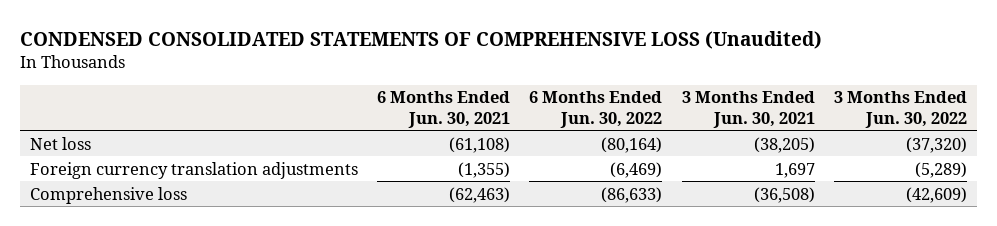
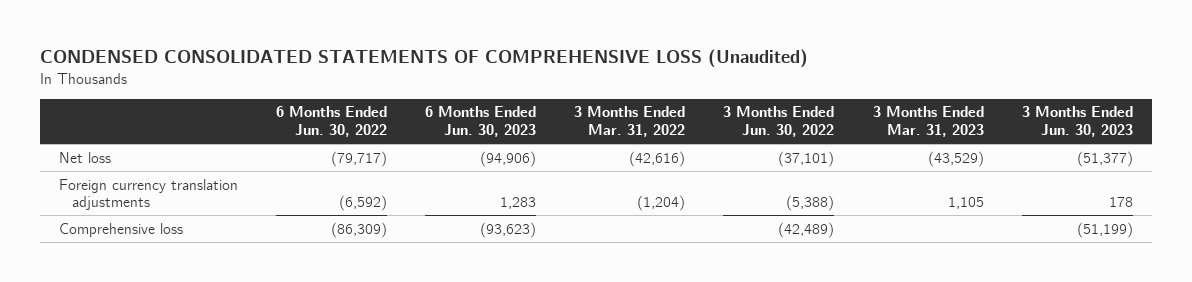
- | 6 Months Ended Jun. 30, 2021 | 6 Months Ended Jun. 30, 2022 | 3 Months Ended Jun. 30, 2021 | 3 Months Ended Jun. 30, 2022
+ | 6 Months Ended Jun. 30, 2022 | 6 Months Ended Jun. 30, 2023 | 3 Months Ended Mar. 31, 2022 | 3 Months Ended Jun. 30, 2022 | 3 Months Ended Mar. 31, 2023 | 3 Months Ended Jun. 30, 2023
- Net loss | (61,108) | (80,164) | (38,205) | (37,320)
- Foreign currency translation adjustments | (1,355) | (6,469) | 1,697 | (5,289)
- Comprehensive loss | (62,463) | (86,633) | (36,508) | (42,609)
+ Net loss | (79,717) | (94,906) | (42,616) | (37,101) | (43,529) | (51,377)
+ Foreign currency translation adjustments | (6,592) | 1,283 | (1,204) | (5,388) | 1,105 | 178
+ Comprehensive loss | (86,309) | (93,623) | | (42,489) | | (51,199)

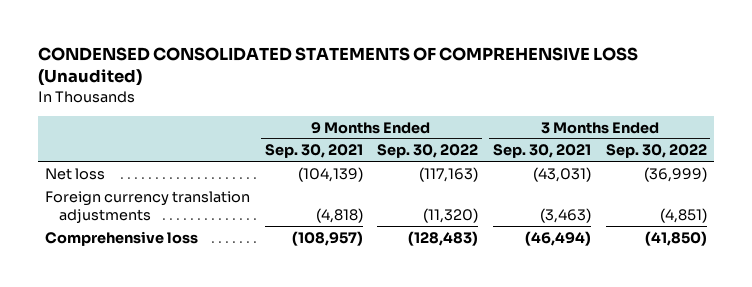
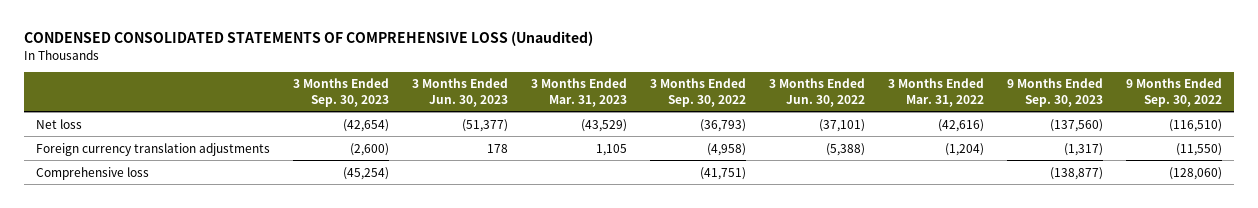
- | 9 Months Ended Sep. 30, 2021 | 9 Months Ended Sep. 30, 2022 | 3 Months Ended Sep. 30, 2021 | 3 Months Ended Sep. 30, 2022
+ | 3 Months Ended Sep. 30, 2023 | 3 Months Ended Jun. 30, 2023 | 3 Months Ended Mar. 31, 2023 | 3 Months Ended Sep. 30, 2022 | 3 Months Ended Jun. 30, 2022 | 3 Months Ended Mar. 31, 2022 | 9 Months Ended Sep. 30, 2023 | 9 Months Ended Sep. 30, 2022
- Net loss | (104,139) | (117,163) | (43,031) | (36,999)
- Foreign currency translation adjustments | (4,818) | (11,320) | (3,463) | (4,851)
- Comprehensive loss | (108,957) | (128,483) | (46,494) | (41,850)
+ Net loss | (42,654) | (51,377) | (43,529) | (36,793) | (37,101) | (42,616) | (137,560) | (116,510)
+ Foreign currency translation adjustments | (2,600) | 178 | 1,105 | (4,958) | (5,388) | (1,204) | (1,317) | (11,550)
+ Comprehensive loss | (45,254) | | | (41,751) | | | (138,877) | (128,060)

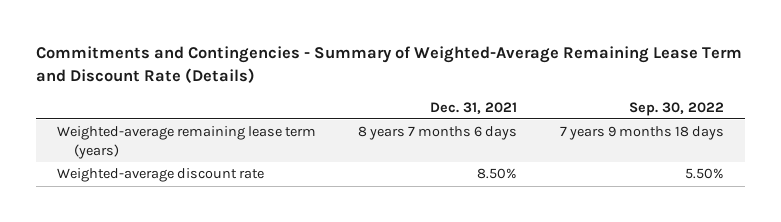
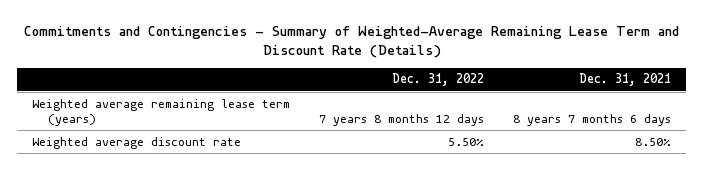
- | Dec. 31, 2021 | Sep. 30, 2022
+ | Dec. 31, 2022 | Dec. 31, 2021
- Weighted-average remaining lease term (years) | 8 years 7 months 6 days | 7 years 9 months 18 days
- Weighted-average discount rate | 8.50% | 5.50%
+ Weighted average remaining lease term (years) | 7 years 8 months 12 days | 8 years 7 months 6 days
+ Weighted average discount rate | 5.50% | 8.50%

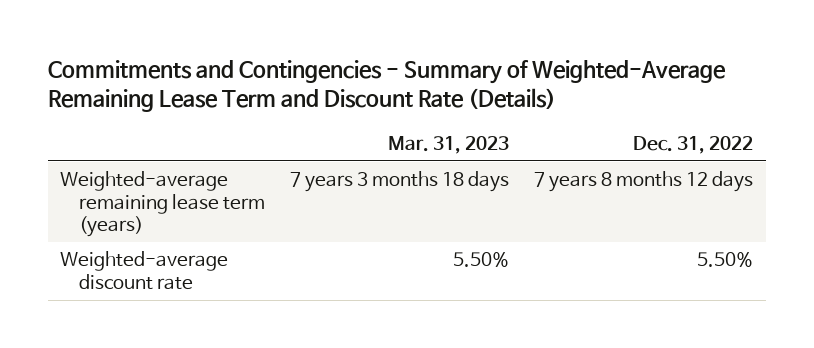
- | Dec. 31, 2022 | Dec. 31, 2021
+ | Mar. 31, 2023 | Dec. 31, 2022
- Weighted average remaining lease term (years) | 7 years 8 months 12 days | 8 years 7 months 6 days
- Weighted average discount rate | 5.50% | 8.50%
+ Weighted-average remaining lease term (years) | 7 years 3 months 18 days | 7 years 8 months 12 days
+ Weighted-average discount rate | 5.50% | 5.50%

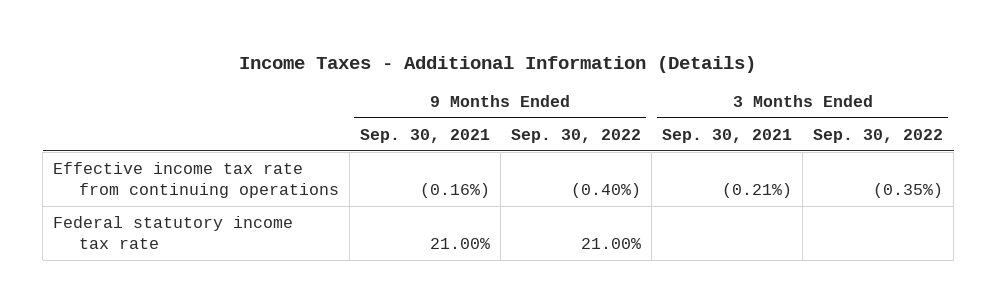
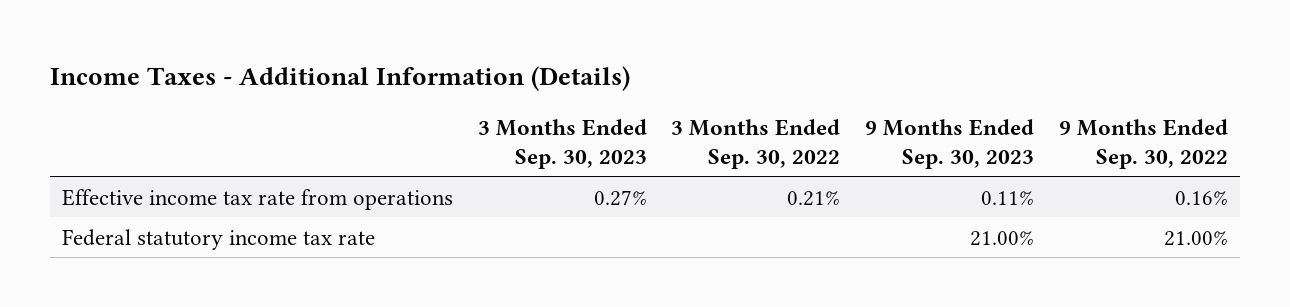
- | 9 Months Ended Sep. 30, 2021 | 9 Months Ended Sep. 30, 2022 | 3 Months Ended Sep. 30, 2021 | 3 Months Ended Sep. 30, 2022
+ | 3 Months Ended Sep. 30, 2023 | 3 Months Ended Sep. 30, 2022 | 9 Months Ended Sep. 30, 2023 | 9 Months Ended Sep. 30, 2022
- Effective income tax rate from continuing operations | (0.16%) | (0.40%) | (0.21%) | (0.35%)
+ Effective income tax rate from operations | 0.27% | 0.21% | 0.11% | 0.16%

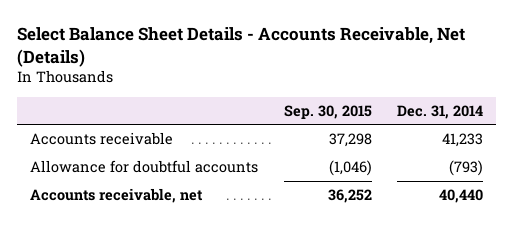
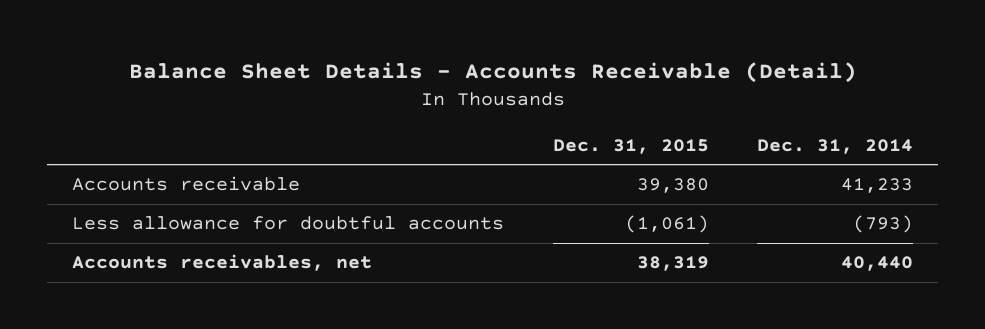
- Select Balance Sheet Details - Accounts Receivable, Net (Details)
+ Balance Sheet Details - Accounts Receivable (Detail)
- | Sep. 30, 2015 | Dec. 31, 2014
+ | Dec. 31, 2015 | Dec. 31, 2014
- Allowance for doubtful accounts | (1,046) | (793)
- Accounts receivable, net | 36,252 | 40,440
+ Less allowance for doubtful accounts | (1,061) | (793)
+ Accounts receivables, net | 38,319 | 40,440

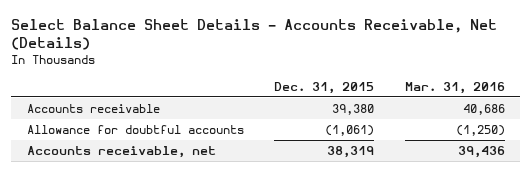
- Balance Sheet Details - Accounts Receivable (Detail)
+ Select Balance Sheet Details - Accounts Receivable, Net (Details)
- | Dec. 31, 2015 | Dec. 31, 2014
+ | Dec. 31, 2015 | Mar. 31, 2016
- Less allowance for doubtful accounts | (1,061) | (793)
- Accounts receivables, net | 38,319 | 40,440
+ Allowance for doubtful accounts | (1,061) | (1,250)
+ Accounts receivable, net | 38,319 | 39,436

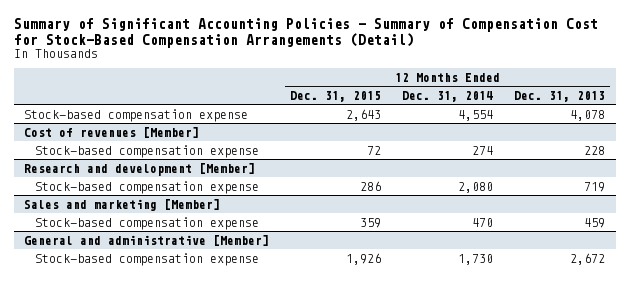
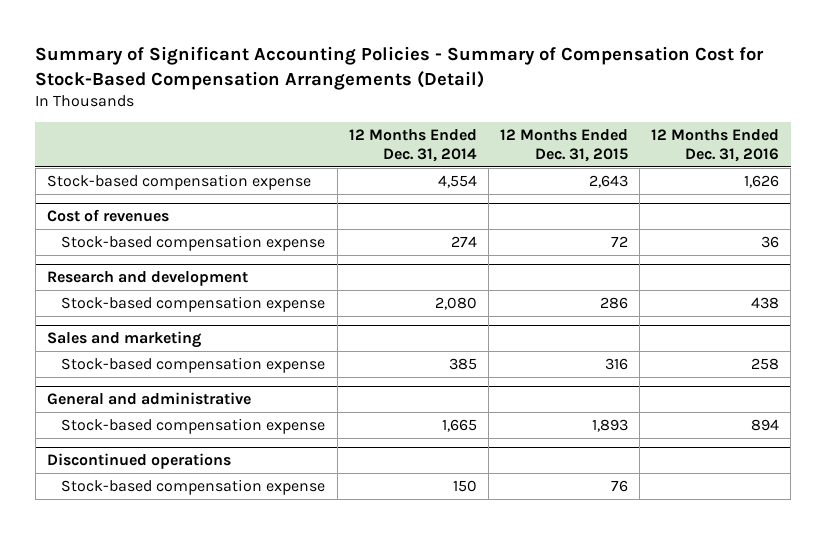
- | 12 Months Ended Dec. 31, 2015 | 12 Months Ended Dec. 31, 2014 | 12 Months Ended Dec. 31, 2013
+ | 12 Months Ended Dec. 31, 2014 | 12 Months Ended Dec. 31, 2015 | 12 Months Ended Dec. 31, 2016
- Cost of revenues [Member]
+ Cost of revenues
- Research and development [Member]
+ Research and development
- Sales and marketing [Member]
- Stock-based compensation expense | 359 | 470 | 459
- General and administrative [Member]
- Stock-based compensation expense | 1,926 | 1,730 | 2,672
+ Sales and marketing
+ Stock-based compensation expense | 385 | 316 | 258
+ General and administrative
+ Stock-based compensation expense | 1,665 | 1,893 | 894
+ Discontinued operations
+ Stock-based compensation expense | 150 | 76 |

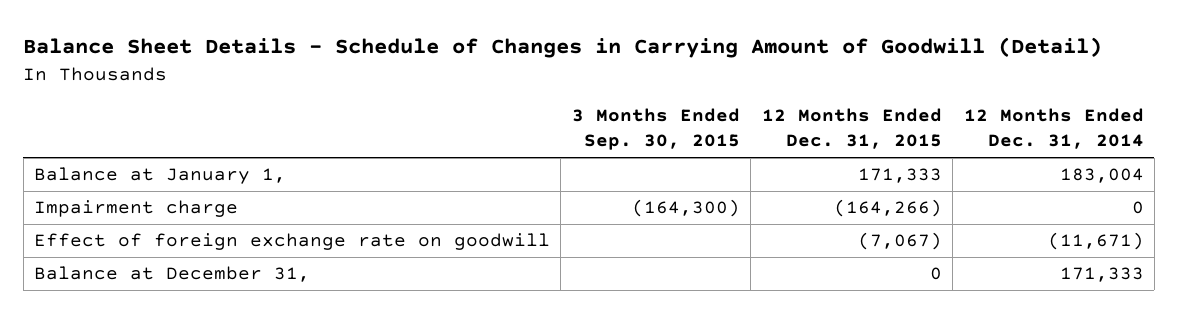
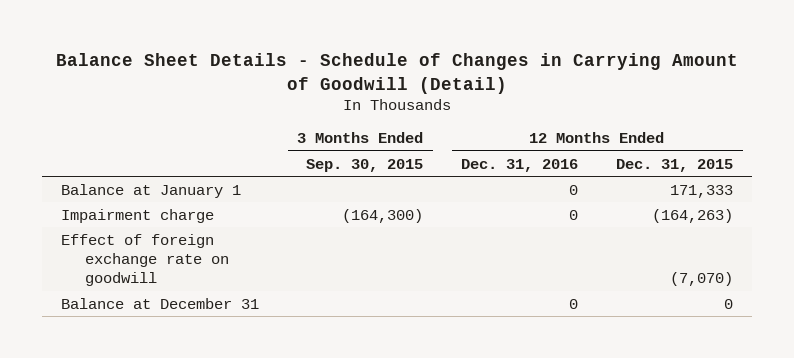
- | 3 Months Ended Sep. 30, 2015 | 12 Months Ended Dec. 31, 2015 | 12 Months Ended Dec. 31, 2014
+ | 3 Months Ended Sep. 30, 2015 | 12 Months Ended Dec. 31, 2016 | 12 Months Ended Dec. 31, 2015
- Balance at January 1, | | 171,333 | 183,004
- Impairment charge | (164,300) | (164,266) | 0
- Effect of foreign exchange rate on goodwill | | (7,067) | (11,671)
- Balance at December 31, | | 0 | 171,333
+ Balance at January 1 | | 0 | 171,333
+ Impairment charge | (164,300) | 0 | (164,263)
+ Effect of foreign exchange rate on goodwill | | | (7,070)
+ Balance at December 31 | | 0 | 0

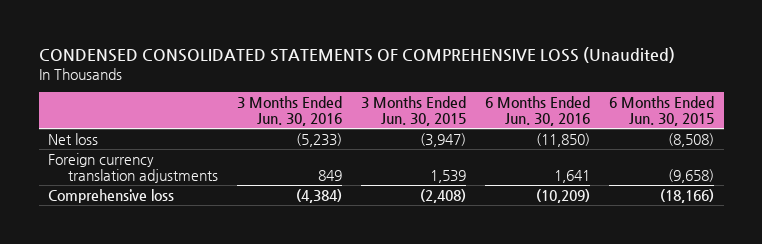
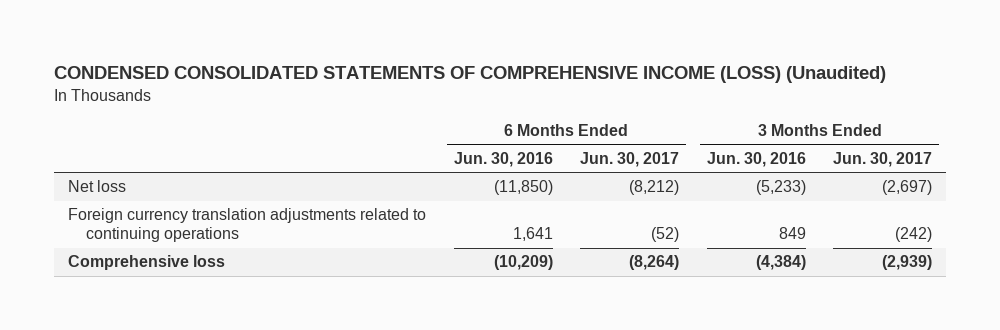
- CONDENSED CONSOLIDATED STATEMENTS OF COMPREHENSIVE LOSS (Unaudited)
+ CONDENSED CONSOLIDATED STATEMENTS OF COMPREHENSIVE INCOME (LOSS) (Unaudited)
- | 3 Months Ended Jun. 30, 2016 | 3 Months Ended Jun. 30, 2015 | 6 Months Ended Jun. 30, 2016 | 6 Months Ended Jun. 30, 2015
+ | 6 Months Ended Jun. 30, 2016 | 6 Months Ended Jun. 30, 2017 | 3 Months Ended Jun. 30, 2016 | 3 Months Ended Jun. 30, 2017
- Foreign currency translation adjustments | 849 | 1,539 | 1,641 | (9,658)
+ Foreign currency translation adjustments related to continuing operations | 1,641 | (52) | 849 | (242)

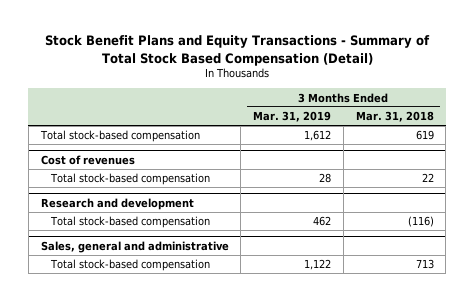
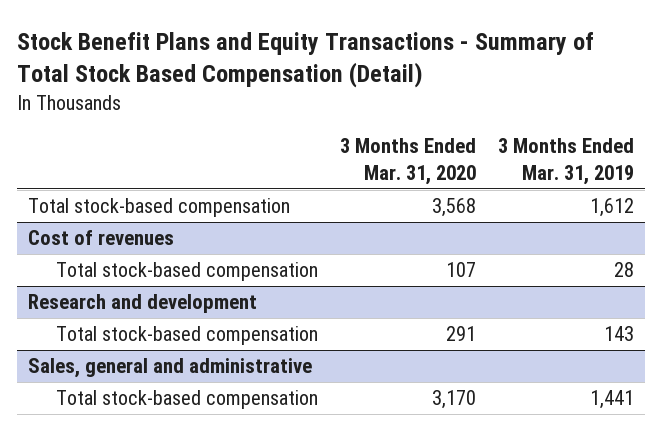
- | 3 Months Ended Mar. 31, 2019 | 3 Months Ended Mar. 31, 2018
+ | 3 Months Ended Mar. 31, 2020 | 3 Months Ended Mar. 31, 2019
@ Research and development
- Total stock-based compensation | 462 | (116)
+ Total stock-based compensation | 291 | 143
@ Sales, general and administrative
- Total stock-based compensation | 1,122 | 713
+ Total stock-based compensation | 3,170 | 1,441

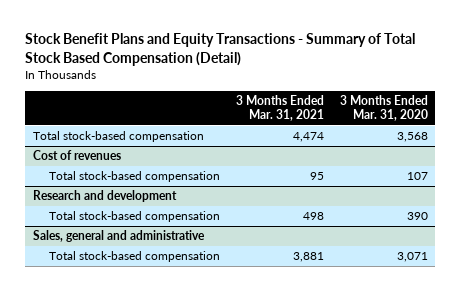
- | 3 Months Ended Mar. 31, 2020 | 3 Months Ended Mar. 31, 2019
+ | 3 Months Ended Mar. 31, 2021 | 3 Months Ended Mar. 31, 2020
@ Research and development
- Total stock-based compensation | 291 | 143
+ Total stock-based compensation | 498 | 390
@ Sales, general and administrative
- Total stock-based compensation | 3,170 | 1,441
+ Total stock-based compensation | 3,881 | 3,071

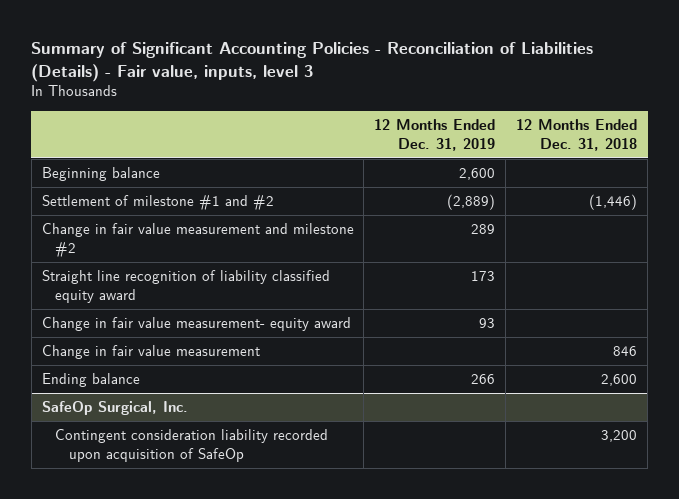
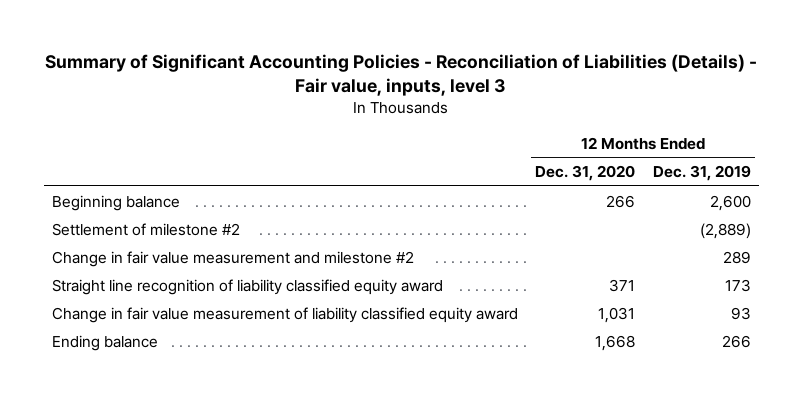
- | 12 Months Ended Dec. 31, 2019 | 12 Months Ended Dec. 31, 2018
+ | 12 Months Ended Dec. 31, 2020 | 12 Months Ended Dec. 31, 2019
- Settlement of milestone #1 and #2 | (2,889) | (1,446)
+ Settlement of milestone #2 | | (2,889)
- Change in fair value measurement- equity award | 93 |
- Change in fair value measurement | | 846
+ Change in fair value measurement of liability classified equity award | 1,031 | 93
- SafeOp Surgical, Inc.
- Contingent consideration liability recorded upon acquisition of SafeOp | | 3,200

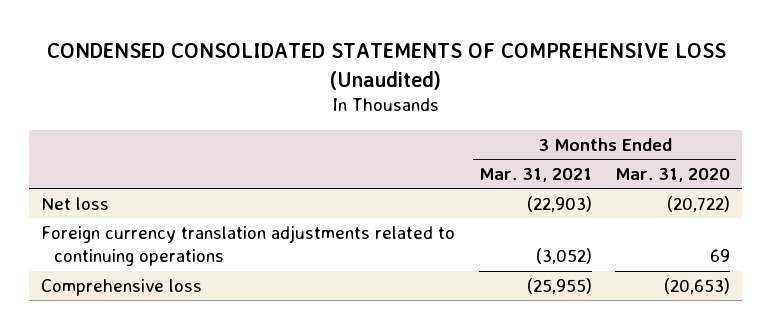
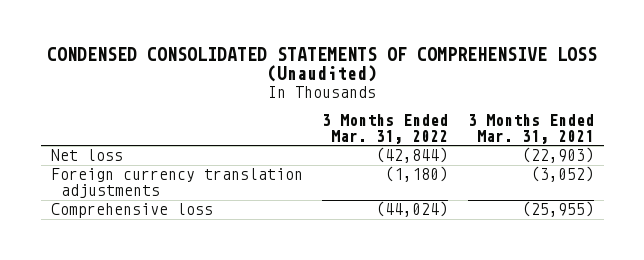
- | 3 Months Ended Mar. 31, 2021 | 3 Months Ended Mar. 31, 2020
+ | 3 Months Ended Mar. 31, 2022 | 3 Months Ended Mar. 31, 2021
- Foreign currency translation adjustments related to continuing operations | (3,052) | 69
+ Foreign currency translation adjustments | (1,180) | (3,052)

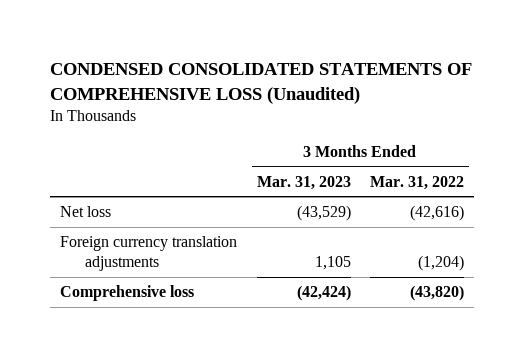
- | 3 Months Ended Mar. 31, 2022 | 3 Months Ended Mar. 31, 2021
+ | 3 Months Ended Mar. 31, 2023 | 3 Months Ended Mar. 31, 2022
- Net loss | (42,844) | (22,903)
- Foreign currency translation adjustments | (1,180) | (3,052)
- Comprehensive loss | (44,024) | (25,955)
+ Net loss | (43,529) | (42,616)
+ Foreign currency translation adjustments | 1,105 | (1,204)
+ Comprehensive loss | (42,424) | (43,820)

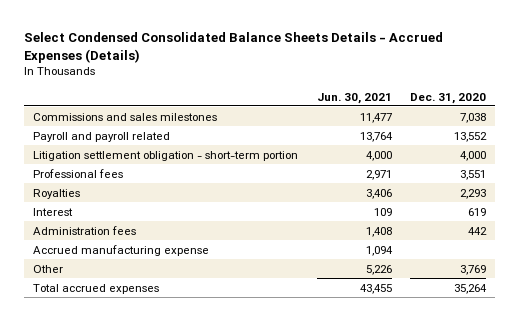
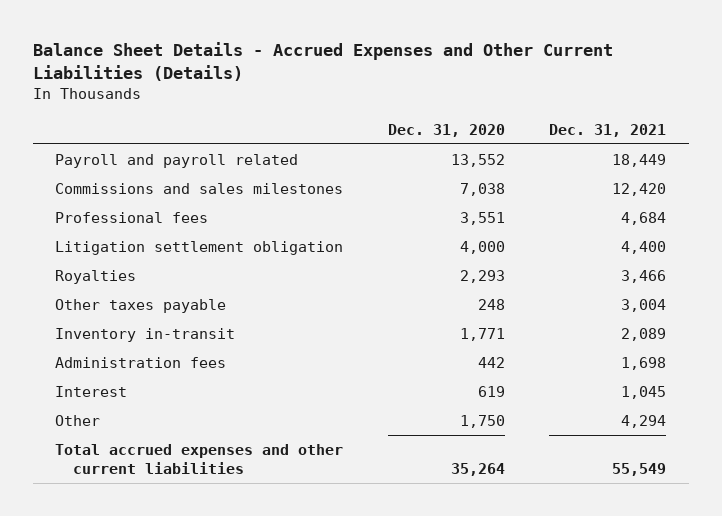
- Select Condensed Consolidated Balance Sheets Details - Accrued Expenses (Details)
+ Balance Sheet Details - Accrued Expenses and Other Current Liabilities (Details)
- | Jun. 30, 2021 | Dec. 31, 2020
+ | Dec. 31, 2020 | Dec. 31, 2021
- Litigation settlement obligation - short-term portion | 4,000 | 4,000
moved down: Commissions and sales milestones | 7,038 | 12,420
+ Litigation settlement obligation | 4,000 | 4,400
+ Other taxes payable | 248 | 3,004
+ Inventory in-transit | 1,771 | 2,089
- Accrued manufacturing expense | 1,094 |
- Other | 5,226 | 3,769
- Total accrued expenses | 43,455 | 35,264
moved down: Interest | 619 | 1,045
+ Other | 1,750 | 4,294
+ Total accrued expenses and other current liabilities | 35,264 | 55,549

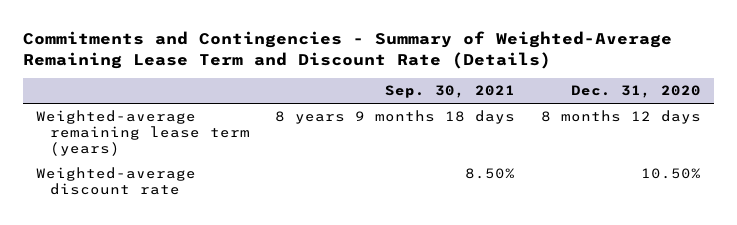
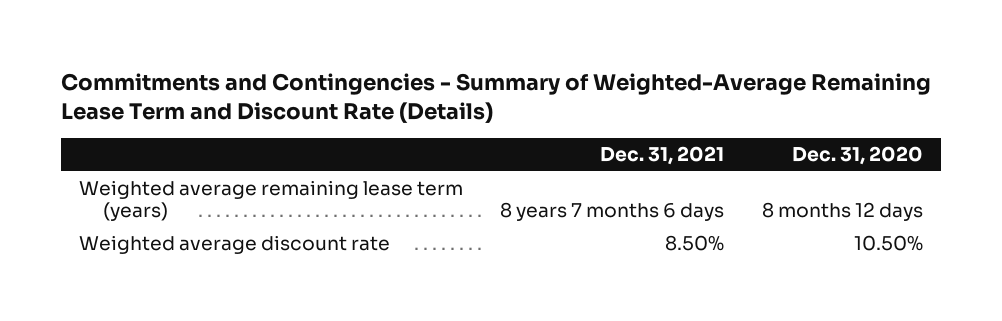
- | Sep. 30, 2021 | Dec. 31, 2020
+ | Dec. 31, 2021 | Dec. 31, 2020
- Weighted-average remaining lease term (years) | 8 years 9 months 18 days | 8 months 12 days
- Weighted-average discount rate | 8.50% | 10.50%
+ Weighted average remaining lease term (years) | 8 years 7 months 6 days | 8 months 12 days
+ Weighted average discount rate | 8.50% | 10.50%

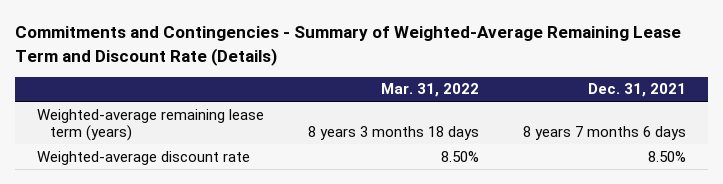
- | Dec. 31, 2021 | Dec. 31, 2020
+ | Mar. 31, 2022 | Dec. 31, 2021
- Weighted average remaining lease term (years) | 8 years 7 months 6 days | 8 months 12 days
- Weighted average discount rate | 8.50% | 10.50%
+ Weighted-average remaining lease term (years) | 8 years 3 months 18 days | 8 years 7 months 6 days
+ Weighted-average discount rate | 8.50% | 8.50%

